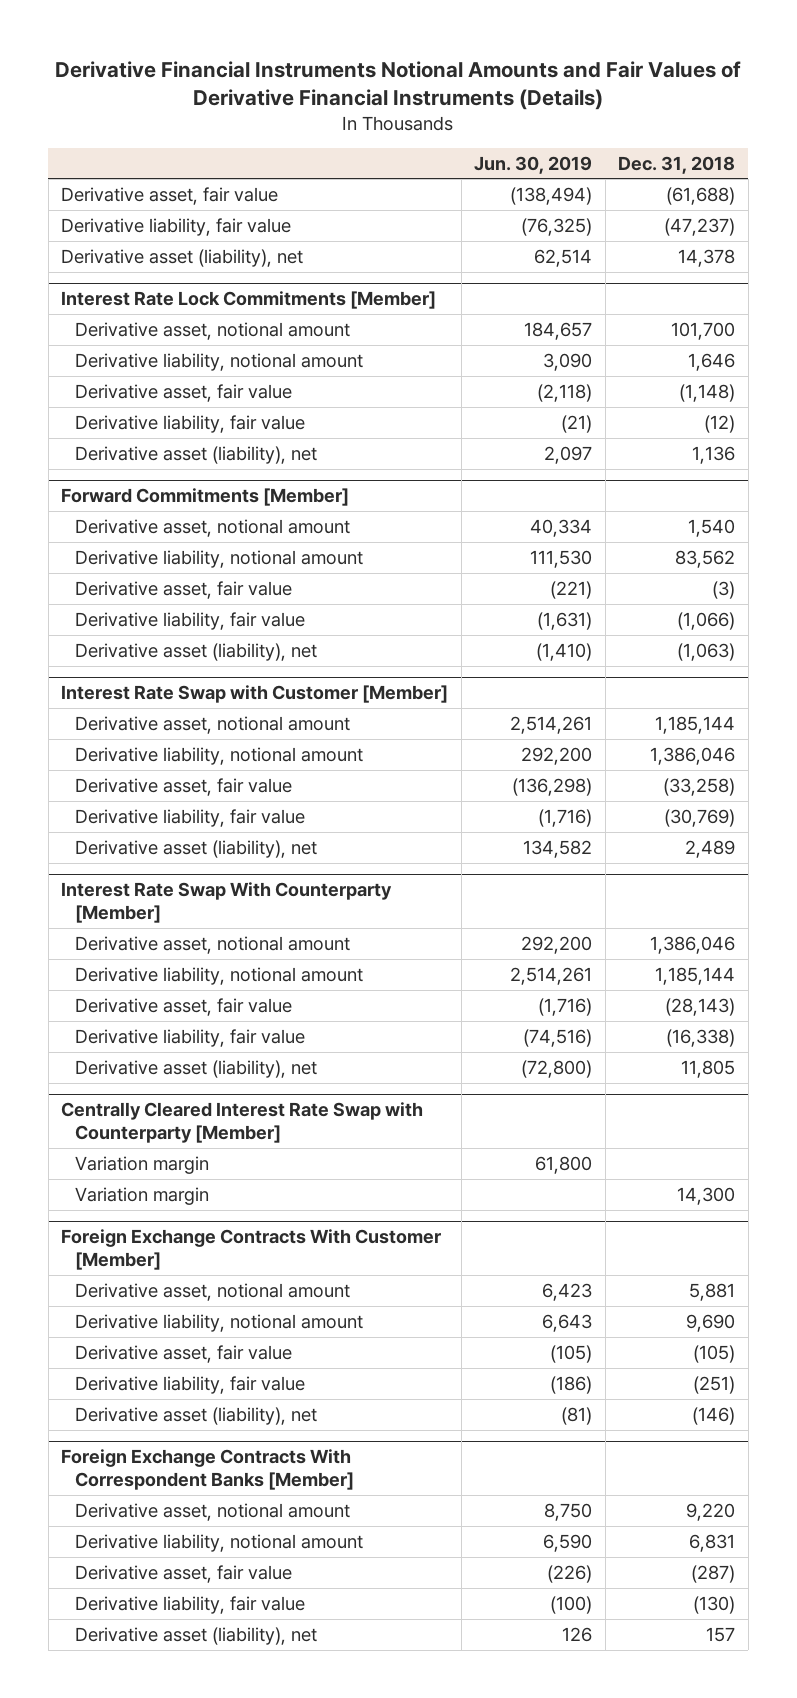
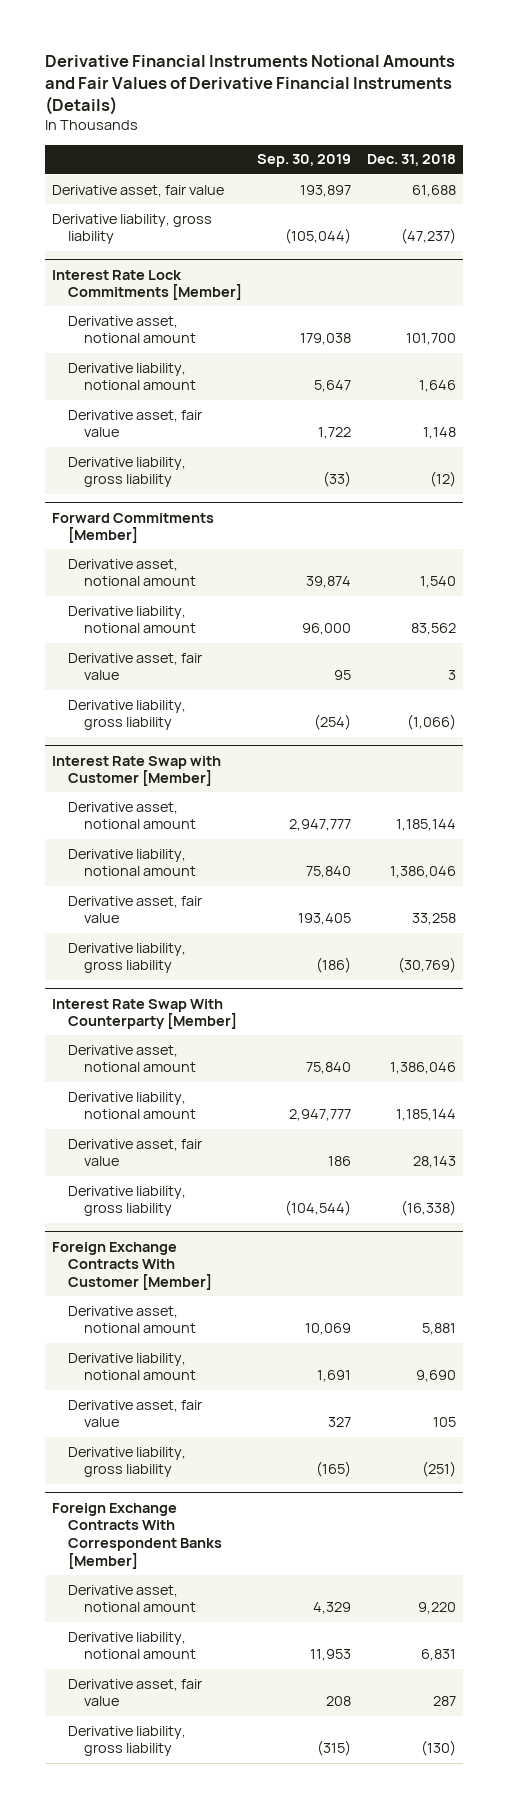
- | Jun. 30, 2019 | Dec. 31, 2018
+ | Sep. 30, 2019 | Dec. 31, 2018
- Derivative asset, fair value | (138,494) | (61,688)
- Derivative liability, fair value | (76,325) | (47,237)
- Derivative asset (liability), net | 62,514 | 14,378
+ Derivative asset, fair value | 193,897 | 61,688
+ Derivative liability, gross liability | (105,044) | (47,237)
@ Interest Rate Lock Commitments [Member]
- Derivative asset, fair value | (2,118) | (1,148)
- Derivative liability, fair value | (21) | (12)
- Derivative asset (liability), net | 2,097 | 1,136
+ Derivative asset, fair value | 1,722 | 1,148
+ Derivative liability, gross liability | (33) | (12)
@ Forward Commitments [Member]
- Derivative asset, fair value | (221) | (3)
- Derivative liability, fair value | (1,631) | (1,066)
- Derivative asset (liability), net | (1,410) | (1,063)
+ Derivative asset, fair value | 95 | 3
+ Derivative liability, gross liability | (254) | (1,066)
@ Interest Rate Swap with Customer [Member]
- Derivative asset, fair value | (136,298) | (33,258)
- Derivative liability, fair value | (1,716) | (30,769)
- Derivative asset (liability), net | 134,582 | 2,489
+ Derivative asset, fair value | 193,405 | 33,258
+ Derivative liability, gross liability | (186) | (30,769)
@ Interest Rate Swap With Counterparty [Member]
- Derivative asset, fair value | (1,716) | (28,143)
- Derivative liability, fair value | (74,516) | (16,338)
- Derivative asset (liability), net | (72,800) | 11,805
- Centrally Cleared Interest Rate Swap with Counterparty [Member]
- Variation margin | 61,800 |
- Variation margin | | 14,300
@ Interest Rate Swap With Counterparty [Member]
+ Derivative asset, fair value | 186 | 28,143
+ Derivative liability, gross liability | (104,544) | (16,338)
@ Foreign Exchange Contracts With Customer [Member]
- Derivative asset, fair value | (105) | (105)
- Derivative liability, fair value | (186) | (251)
- Derivative asset (liability), net | (81) | (146)
+ Derivative asset, fair value | 327 | 105
+ Derivative liability, gross liability | (165) | (251)
@ Foreign Exchange Contracts With Correspondent Banks [Member]
- Derivative asset, fair value | (226) | (287)
- Derivative liability, fair value | (100) | (130)
- Derivative asset (liability), net | 126 | 157
+ Derivative asset, fair value | 208 | 287
+ Derivative liability, gross liability | (315) | (130)

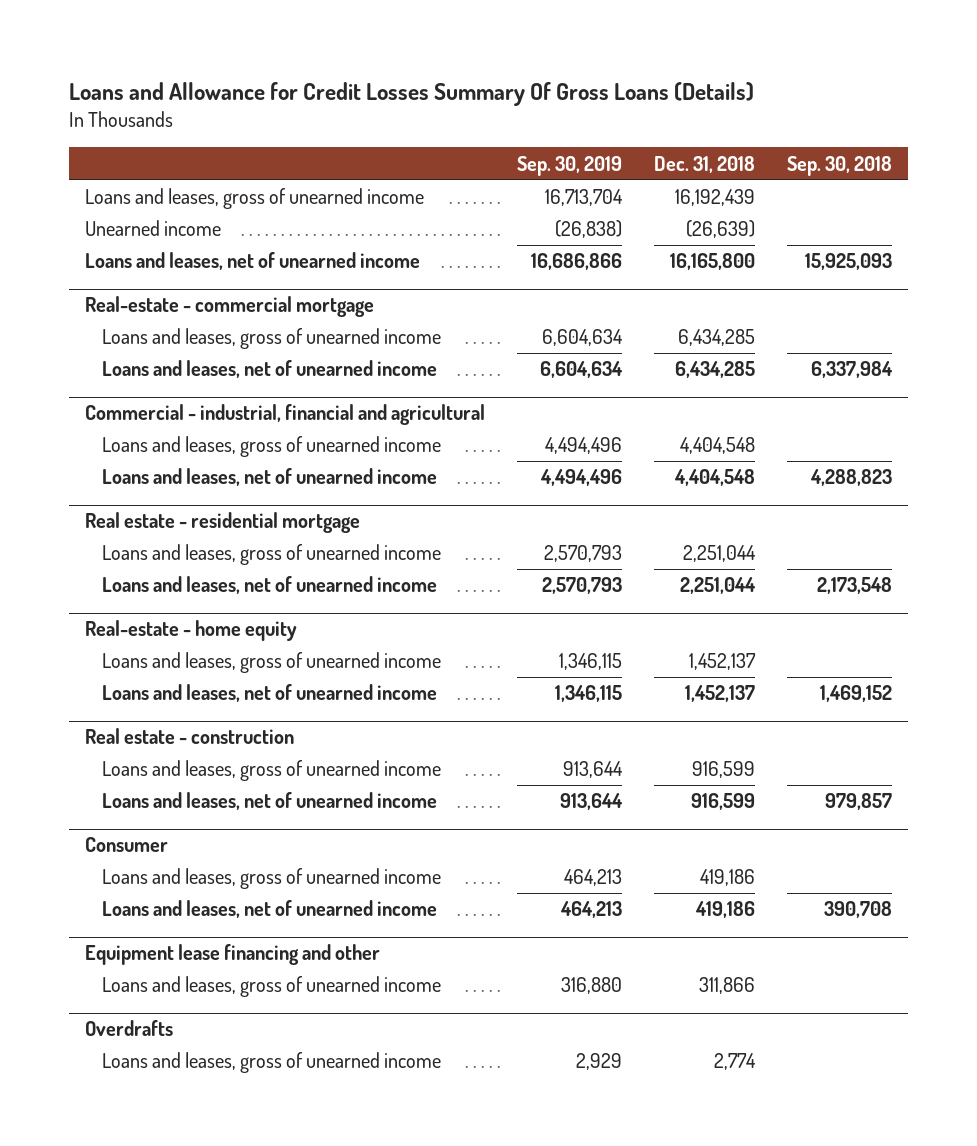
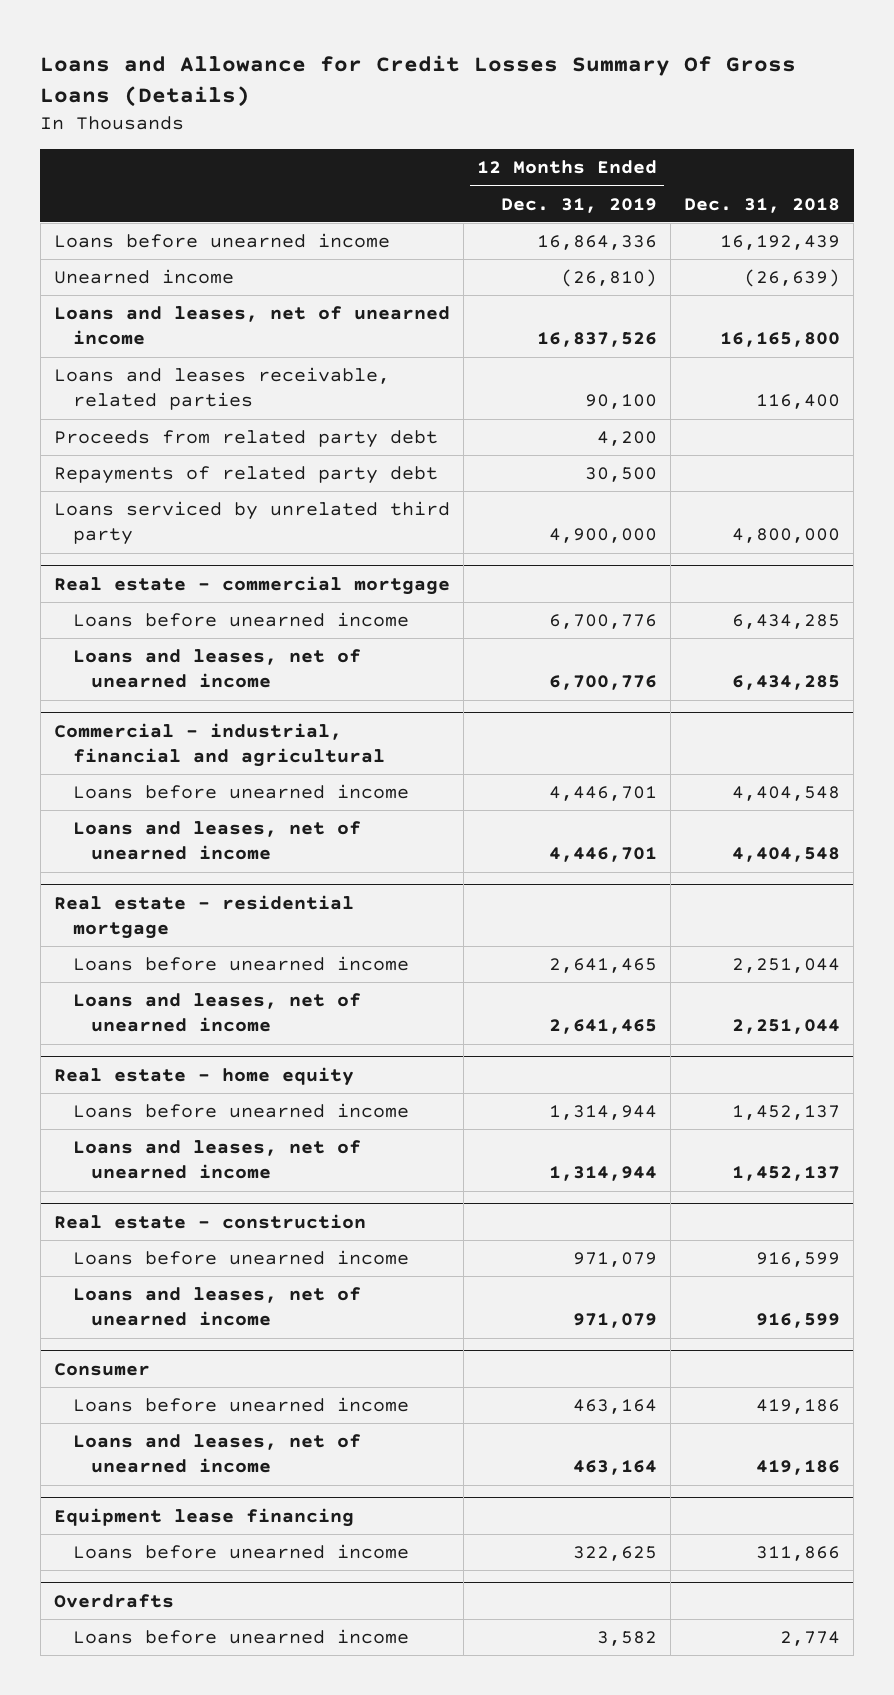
- | Sep. 30, 2019 | Dec. 31, 2018 | Sep. 30, 2018
+ | 12 Months Ended Dec. 31, 2019 | Dec. 31, 2018
- Loans and leases, gross of unearned income | 16,713,704 | 16,192,439 |
+ Loans before unearned income | 16,864,336 | 16,192,439
- Real-estate - commercial mortgage
- Loans and leases, gross of unearned income | 6,604,634 | 6,434,285 |
+ Loans and leases receivable, related parties | 90,100 | 116,400
+ Proceeds from related party debt | 4,200 |
+ Repayments of related party debt | 30,500 |
+ Loans serviced by unrelated third party | 4,900,000 | 4,800,000
+ Real estate - commercial mortgage
+ Loans before unearned income | 6,700,776 | 6,434,285
@ Commercial - industrial, financial and agricultural
- Loans and leases, gross of unearned income | 4,494,496 | 4,404,548 |
+ Loans before unearned income | 4,446,701 | 4,404,548
@ Real estate - residential mortgage
- Loans and leases, gross of unearned income | 2,570,793 | 2,251,044 |
+ Loans before unearned income | 2,641,465 | 2,251,044
- Real-estate - home equity
- Loans and leases, gross of unearned income | 1,346,115 | 1,452,137 |
+ Real estate - home equity
+ Loans before unearned income | 1,314,944 | 1,452,137
@ Real estate - construction
- Loans and leases, gross of unearned income | 913,644 | 916,599 |
+ Loans before unearned income | 971,079 | 916,599
@ Consumer
- Loans and leases, gross of unearned income | 464,213 | 419,186 |
+ Loans before unearned income | 463,164 | 419,186
- Equipment lease financing and other
- Loans and leases, gross of unearned income | 316,880 | 311,866 |
+ Equipment lease financing
+ Loans before unearned income | 322,625 | 311,866
@ Overdrafts
- Loans and leases, gross of unearned income | 2,929 | 2,774 |
+ Loans before unearned income | 3,582 | 2,774

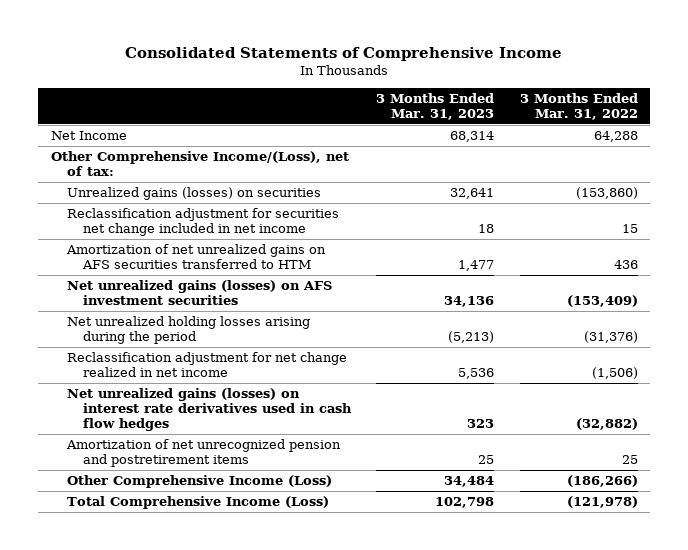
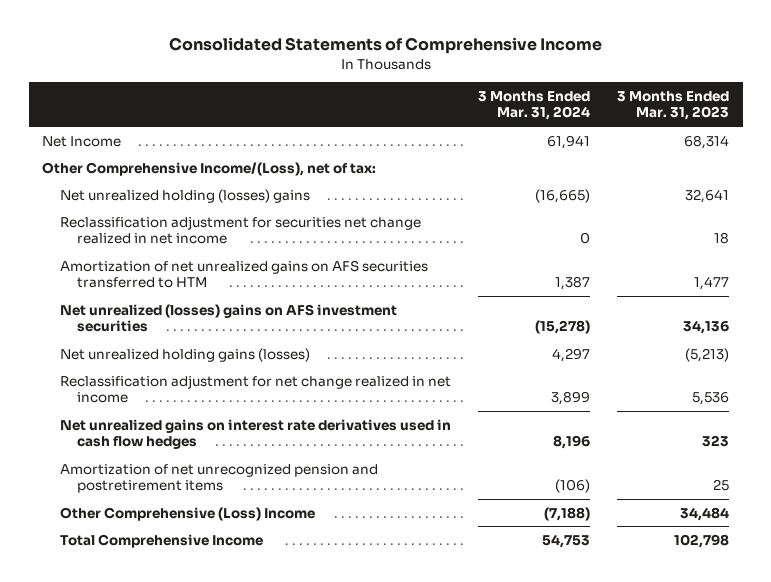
- | 3 Months Ended Mar. 31, 2023 | 3 Months Ended Mar. 31, 2022
+ | 3 Months Ended Mar. 31, 2024 | 3 Months Ended Mar. 31, 2023
- Unrealized gains (losses) on securities | 32,641 | (153,860)
- Reclassification adjustment for securities net change included in net income | 18 | 15
+ Net unrealized holding (losses) gains | (16,665) | 32,641
+ Reclassification adjustment for securities net change realized in net income | 0 | 18
- Net unrealized gains (losses) on AFS investment securities | 34,136 | (153,409)
- Net unrealized holding losses arising during the period | (5,213) | (31,376)
+ Net unrealized (losses) gains on AFS investment securities | (15,278) | 34,136
+ Net unrealized holding gains (losses) | 4,297 | (5,213)
- Net unrealized gains (losses) on interest rate derivatives used in cash flow hedges | 323 | (32,882)
+ Net unrealized gains on interest rate derivatives used in cash flow hedges | 8,196 | 323
- Other Comprehensive Income (Loss) | 34,484 | (186,266)
- Total Comprehensive Income (Loss) | 102,798 | (121,978)
+ Other Comprehensive (Loss) Income | (7,188) | 34,484
+ Total Comprehensive Income | 54,753 | 102,798

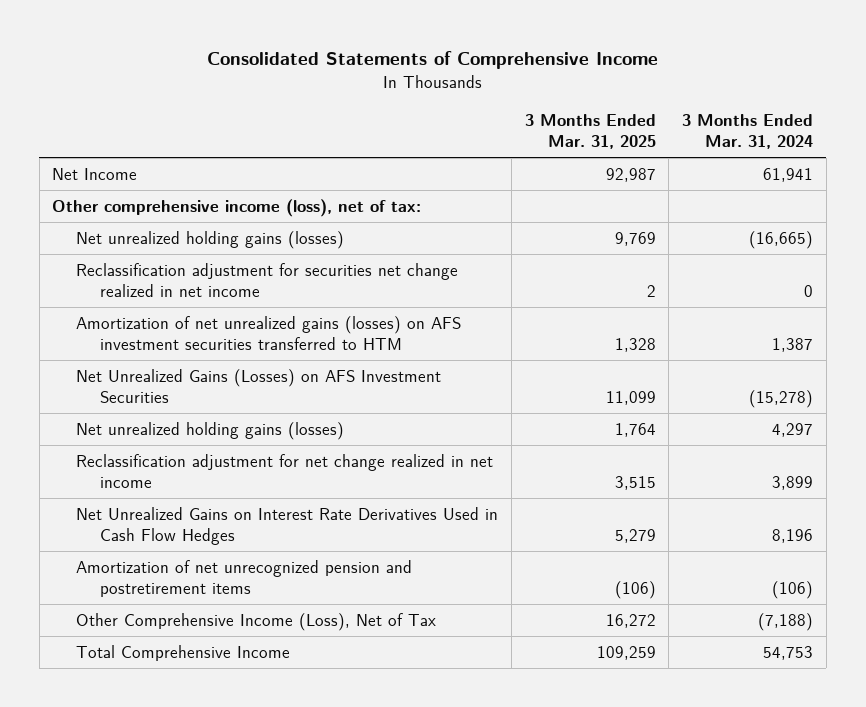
- | 3 Months Ended Mar. 31, 2024 | 3 Months Ended Mar. 31, 2023
+ | 3 Months Ended Mar. 31, 2025 | 3 Months Ended Mar. 31, 2024
- Other Comprehensive Income/(Loss), net of tax:
- Net unrealized holding (losses) gains | (16,665) | 32,641
+ Other comprehensive income (loss), net of tax:
+ Net unrealized holding gains (losses) | 9,769 | (16,665)
- Amortization of net unrealized gains on AFS securities transferred to HTM | 1,387 | 1,477
- Net unrealized (losses) gains on AFS investment securities | (15,278) | 34,136
+ Amortization of net unrealized gains (losses) on AFS investment securities transferred to HTM | 1,328 | 1,387
+ Net Unrealized Gains (Losses) on AFS Investment Securities | 11,099 | (15,278)
- Net unrealized gains on interest rate derivatives used in cash flow hedges | 8,196 | 323
+ Net Unrealized Gains on Interest Rate Derivatives Used in Cash Flow Hedges | 5,279 | 8,196
- Other Comprehensive (Loss) Income | (7,188) | 34,484
+ Other Comprehensive Income (Loss), Net of Tax | 16,272 | (7,188)

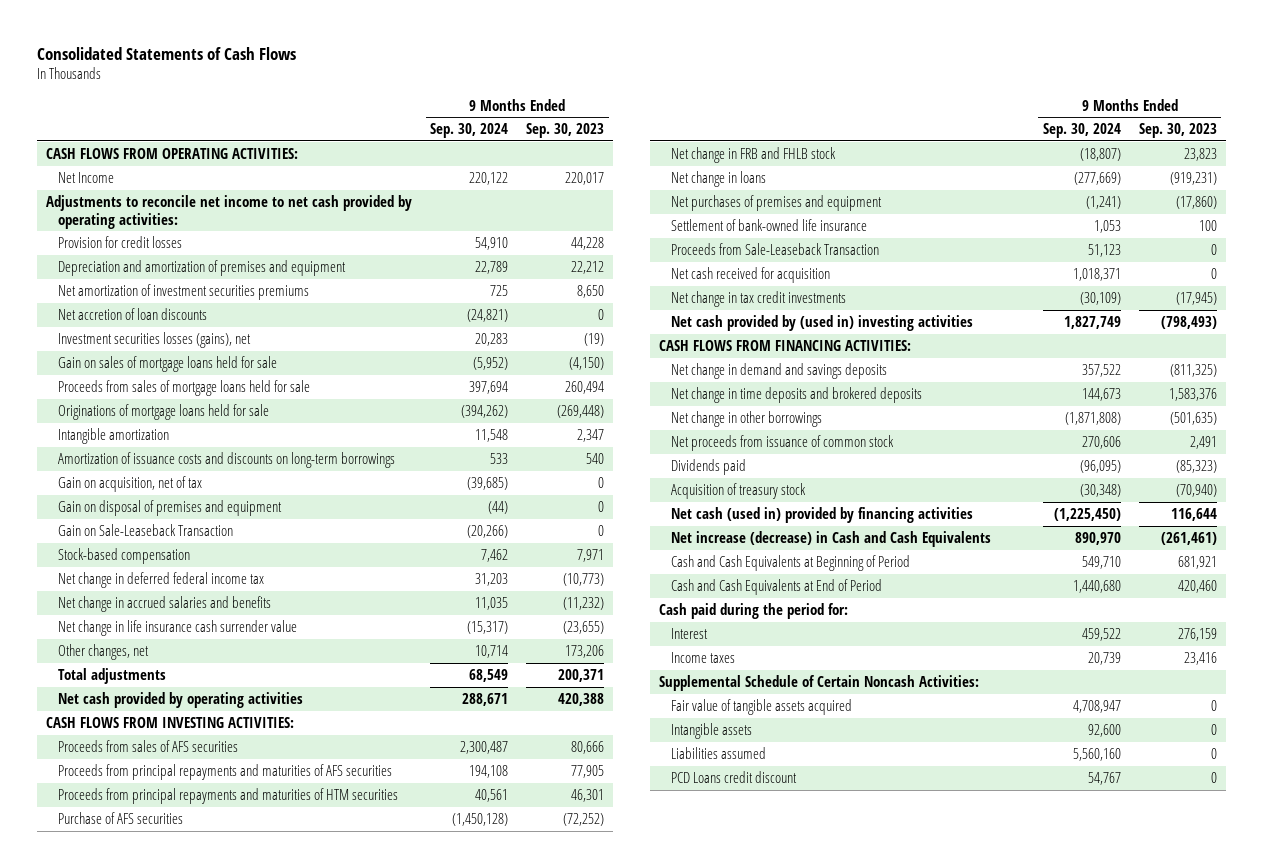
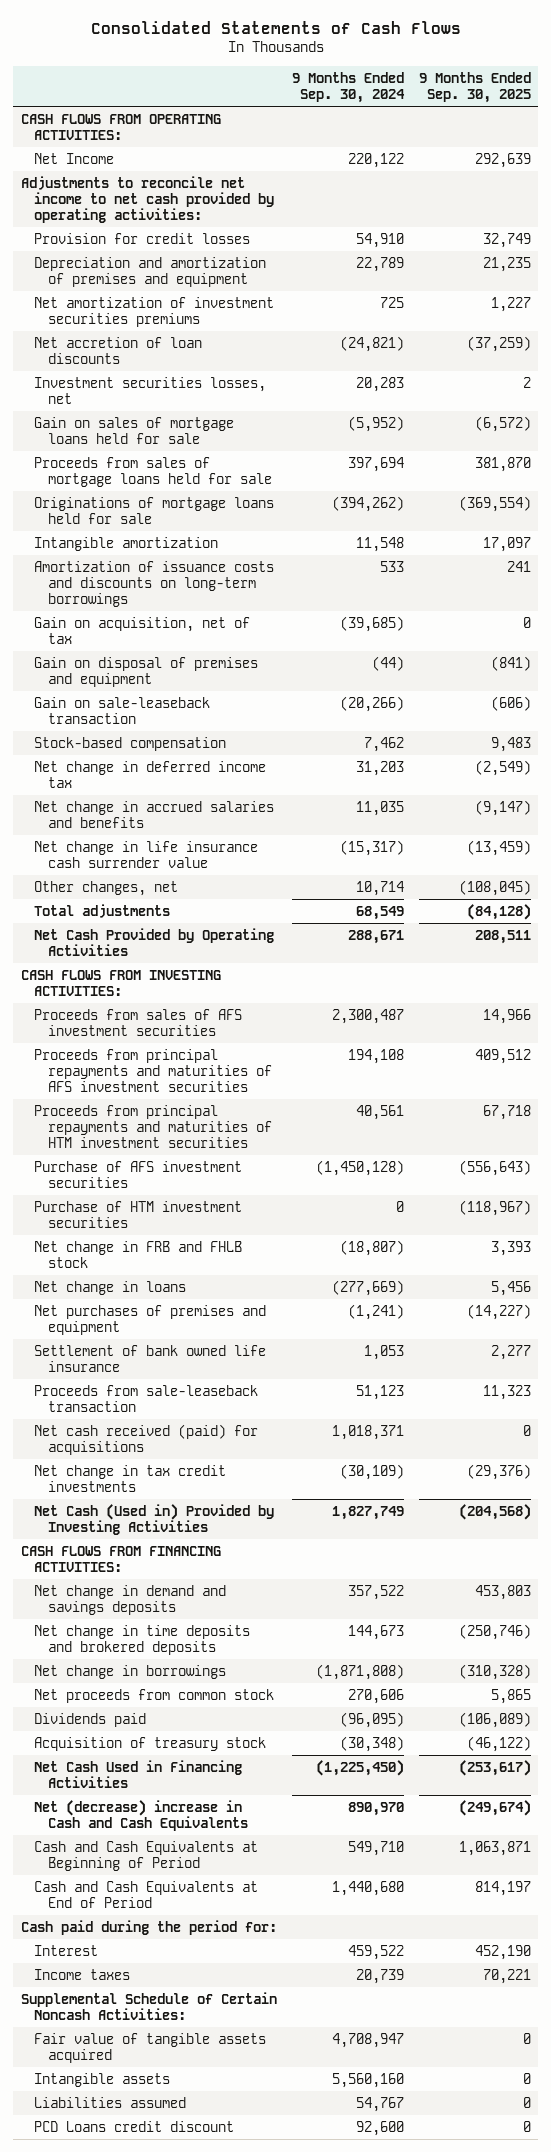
- | 9 Months Ended Sep. 30, 2024 | 9 Months Ended Sep. 30, 2023
+ | 9 Months Ended Sep. 30, 2024 | 9 Months Ended Sep. 30, 2025
- Investment securities losses (gains), net | 20,283 | (19)
+ Investment securities losses, net | 20,283 | 2
- Gain on Sale-Leaseback Transaction | (20,266) | 0
+ Gain on sale-leaseback transaction | (20,266) | (606)
- Net change in deferred federal income tax | 31,203 | (10,773)
+ Net change in deferred income tax | 31,203 | (2,549)
- Net cash provided by operating activities | 288,671 | 420,388
+ Net Cash Provided by Operating Activities | 288,671 | 208,511
- Proceeds from sales of AFS securities | 2,300,487 | 80,666
- Proceeds from principal repayments and maturities of AFS securities | 194,108 | 77,905
- Proceeds from principal repayments and maturities of HTM securities | 40,561 | 46,301
- Purchase of AFS securities | (1,450,128) | (72,252)
+ Proceeds from sales of AFS investment securities | 2,300,487 | 14,966
+ Proceeds from principal repayments and maturities of AFS investment securities | 194,108 | 409,512
+ Proceeds from principal repayments and maturities of HTM investment securities | 40,561 | 67,718
+ Purchase of AFS investment securities | (1,450,128) | (556,643)
+ Purchase of HTM investment securities | 0 | (118,967)
- Settlement of bank-owned life insurance | 1,053 | 100
- Proceeds from Sale-Leaseback Transaction | 51,123 | 0
- Net cash received for acquisition | 1,018,371 | 0
+ Settlement of bank owned life insurance | 1,053 | 2,277
+ Proceeds from sale-leaseback transaction | 51,123 | 11,323
+ Net cash received (paid) for acquisitions | 1,018,371 | 0
- Net cash provided by (used in) investing activities | 1,827,749 | (798,493)
+ Net Cash (Used in) Provided by Investing Activities | 1,827,749 | (204,568)
- Net change in other borrowings | (1,871,808) | (501,635)
- Net proceeds from issuance of common stock | 270,606 | 2,491
+ Net change in borrowings | (1,871,808) | (310,328)
+ Net proceeds from common stock | 270,606 | 5,865
- Net cash (used in) provided by financing activities | (1,225,450) | 116,644
- Net increase (decrease) in Cash and Cash Equivalents | 890,970 | (261,461)
+ Net Cash Used in Financing Activities | (1,225,450) | (253,617)
+ Net (decrease) increase in Cash and Cash Equivalents | 890,970 | (249,674)
- Intangible assets | 92,600 | 0
- Liabilities assumed | 5,560,160 | 0
- PCD Loans credit discount | 54,767 | 0
+ Intangible assets | 5,560,160 | 0
+ Liabilities assumed | 54,767 | 0
+ PCD Loans credit discount | 92,600 | 0

